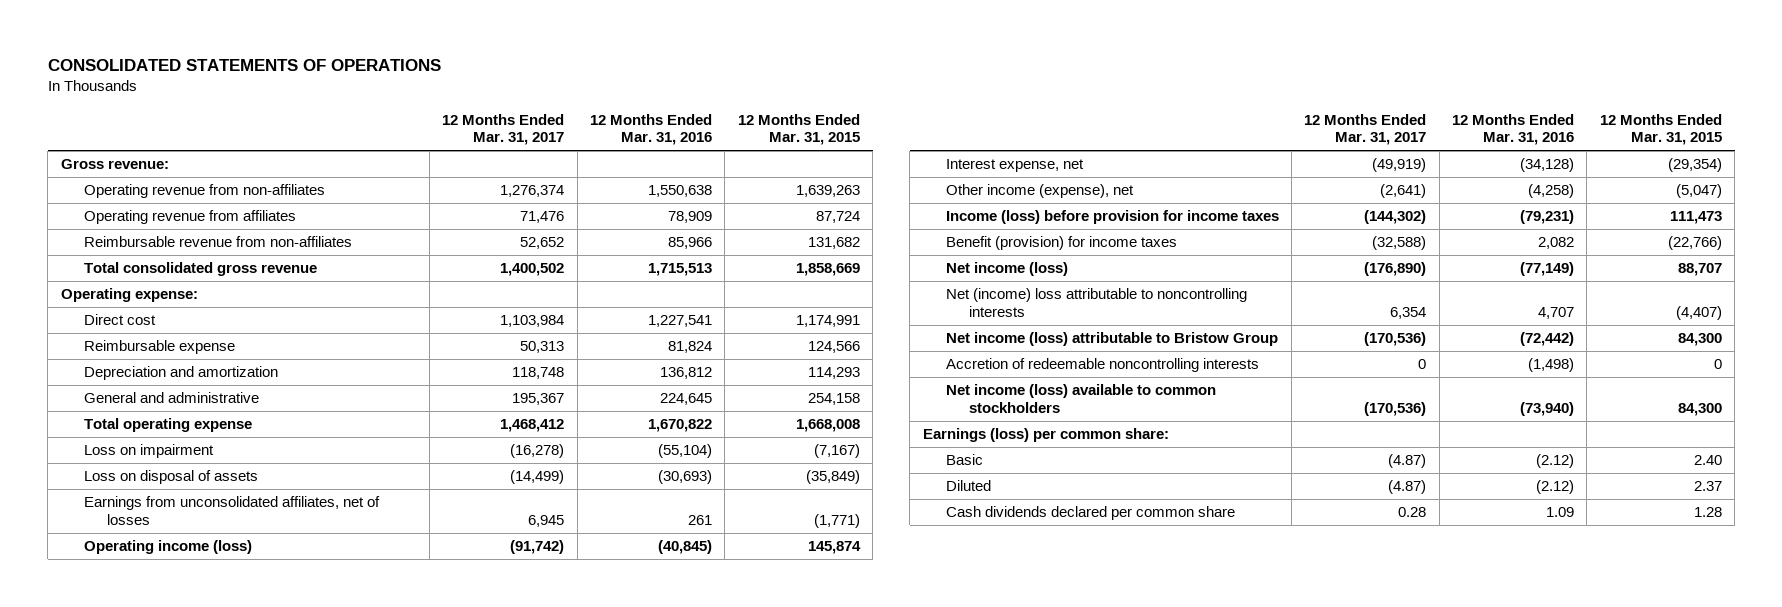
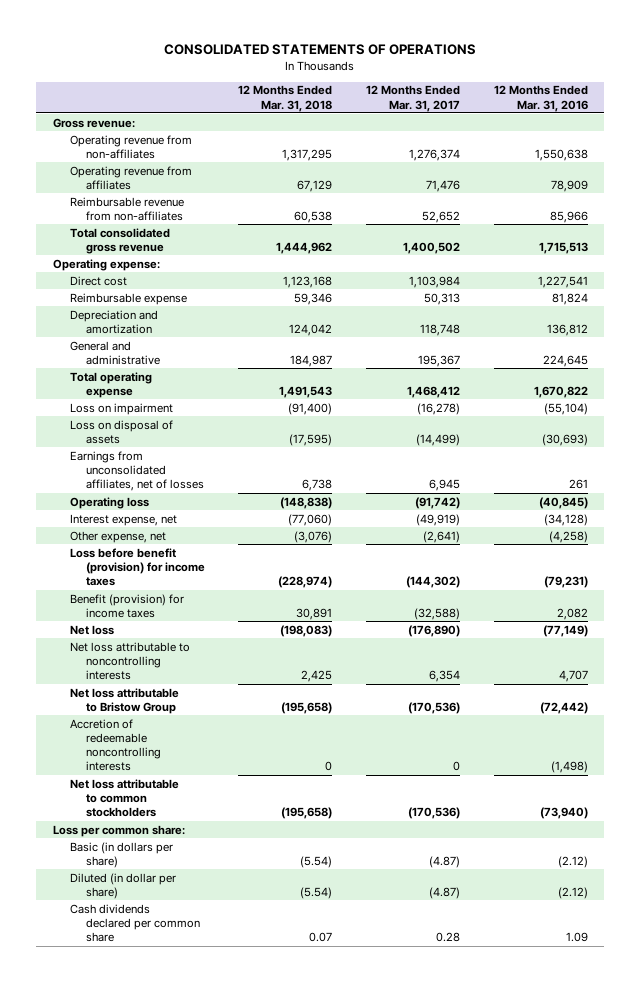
- | 12 Months Ended Mar. 31, 2017 | 12 Months Ended Mar. 31, 2016 | 12 Months Ended Mar. 31, 2015
+ | 12 Months Ended Mar. 31, 2018 | 12 Months Ended Mar. 31, 2017 | 12 Months Ended Mar. 31, 2016
- Operating income (loss) | (91,742) | (40,845) | 145,874
+ Operating loss | (148,838) | (91,742) | (40,845)
- Other income (expense), net | (2,641) | (4,258) | (5,047)
- Income (loss) before provision for income taxes | (144,302) | (79,231) | 111,473
+ Other expense, net | (3,076) | (2,641) | (4,258)
+ Loss before benefit (provision) for income taxes | (228,974) | (144,302) | (79,231)
- Net income (loss) | (176,890) | (77,149) | 88,707
- Net (income) loss attributable to noncontrolling interests | 6,354 | 4,707 | (4,407)
- Net income (loss) attributable to Bristow Group | (170,536) | (72,442) | 84,300
+ Net loss | (198,083) | (176,890) | (77,149)
+ Net loss attributable to noncontrolling interests | 2,425 | 6,354 | 4,707
+ Net loss attributable to Bristow Group | (195,658) | (170,536) | (72,442)
- Net income (loss) available to common stockholders | (170,536) | (73,940) | 84,300
- Earnings (loss) per common share:
- Basic | (4.87) | (2.12) | 2.40
- Diluted | (4.87) | (2.12) | 2.37
+ Net loss attributable to common stockholders | (195,658) | (170,536) | (73,940)
+ Loss per common share:
+ Basic (in dollars per share) | (5.54) | (4.87) | (2.12)
+ Diluted (in dollar per share) | (5.54) | (4.87) | (2.12)

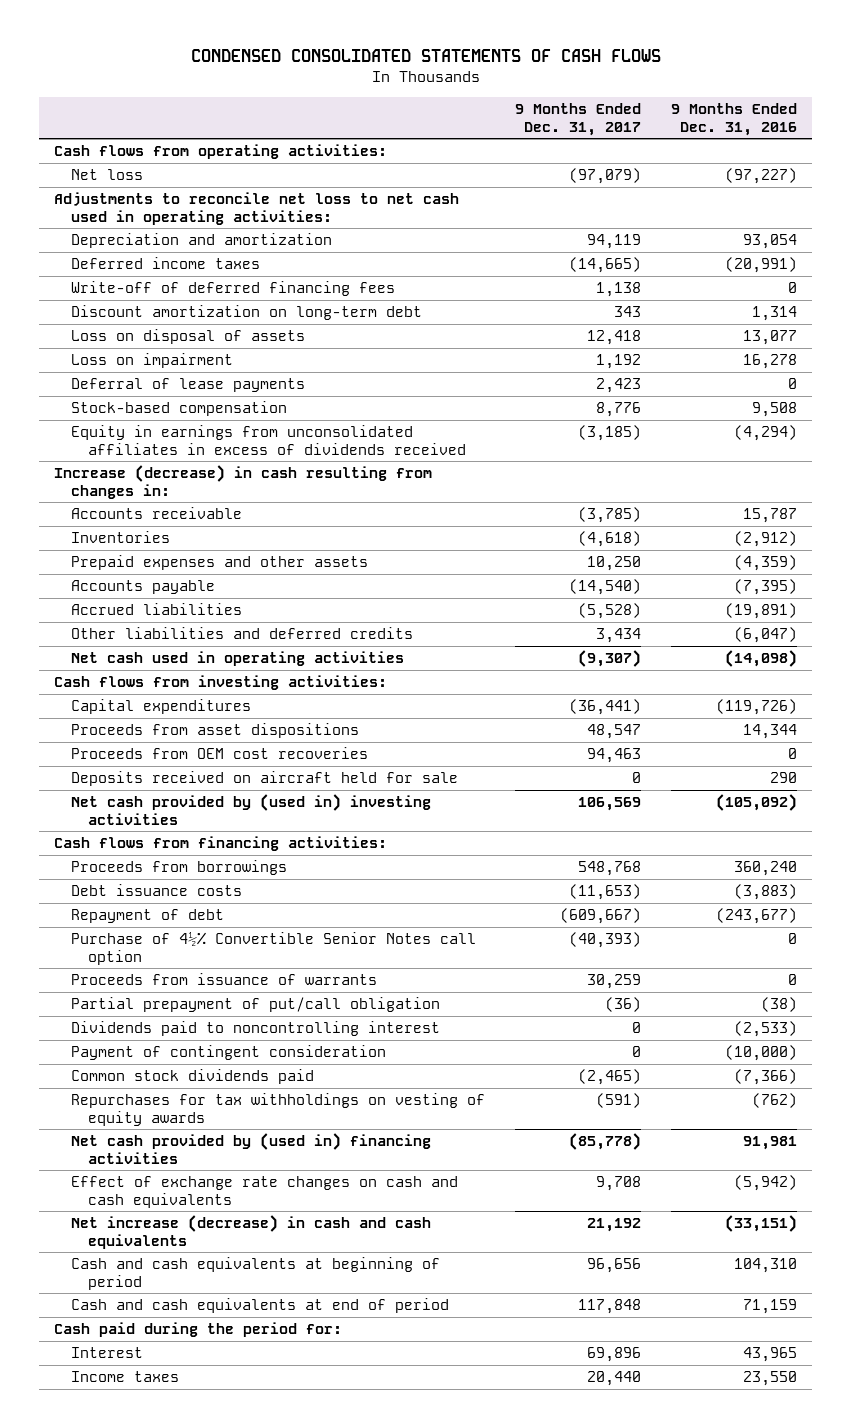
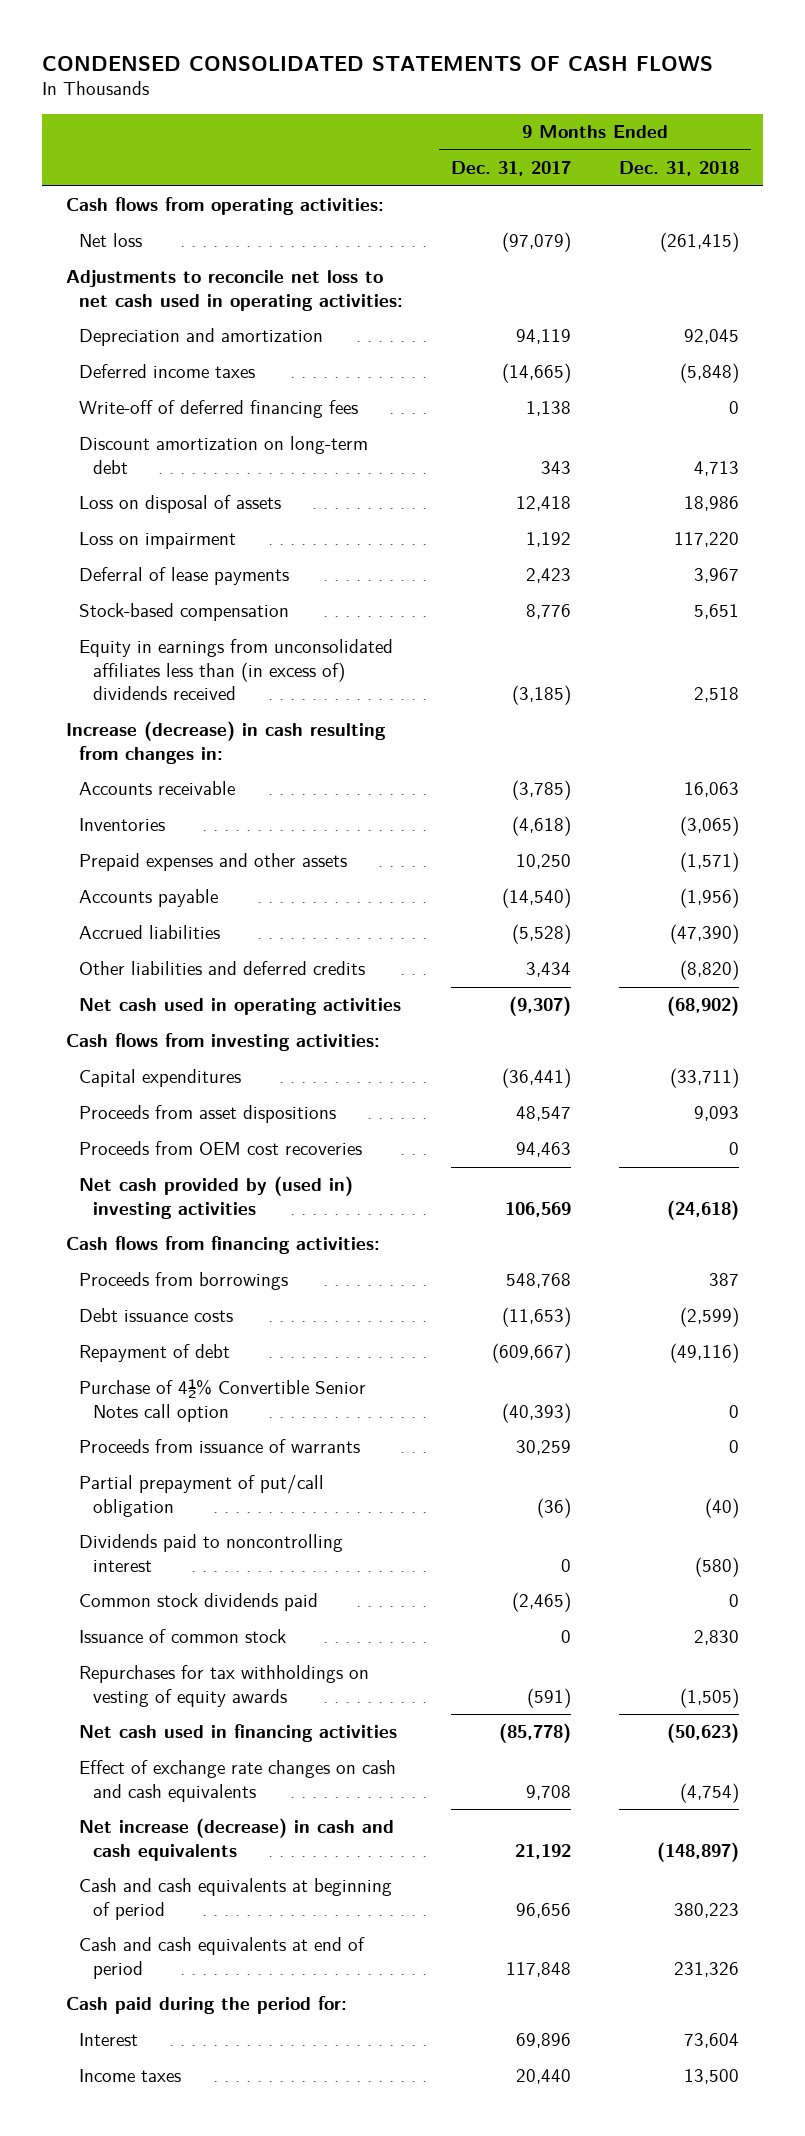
- | 9 Months Ended Dec. 31, 2017 | 9 Months Ended Dec. 31, 2016
+ | 9 Months Ended Dec. 31, 2017 | 9 Months Ended Dec. 31, 2018
- Equity in earnings from unconsolidated affiliates in excess of dividends received | (3,185) | (4,294)
+ Equity in earnings from unconsolidated affiliates less than (in excess of) dividends received | (3,185) | 2,518
- Deposits received on aircraft held for sale | 0 | 290
- Payment of contingent consideration | 0 | (10,000)
+ Issuance of common stock | 0 | 2,830
- Net cash provided by (used in) financing activities | (85,778) | 91,981
+ Net cash used in financing activities | (85,778) | (50,623)

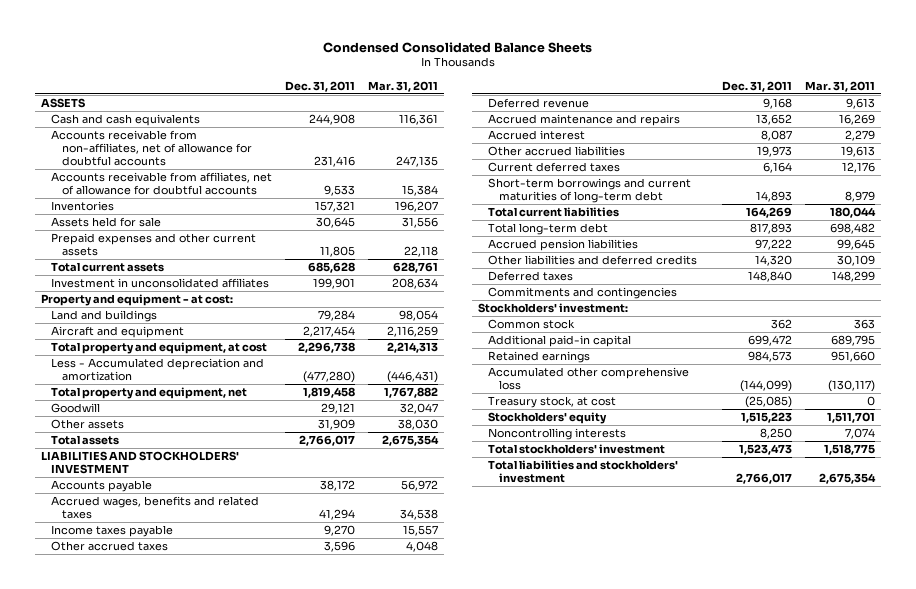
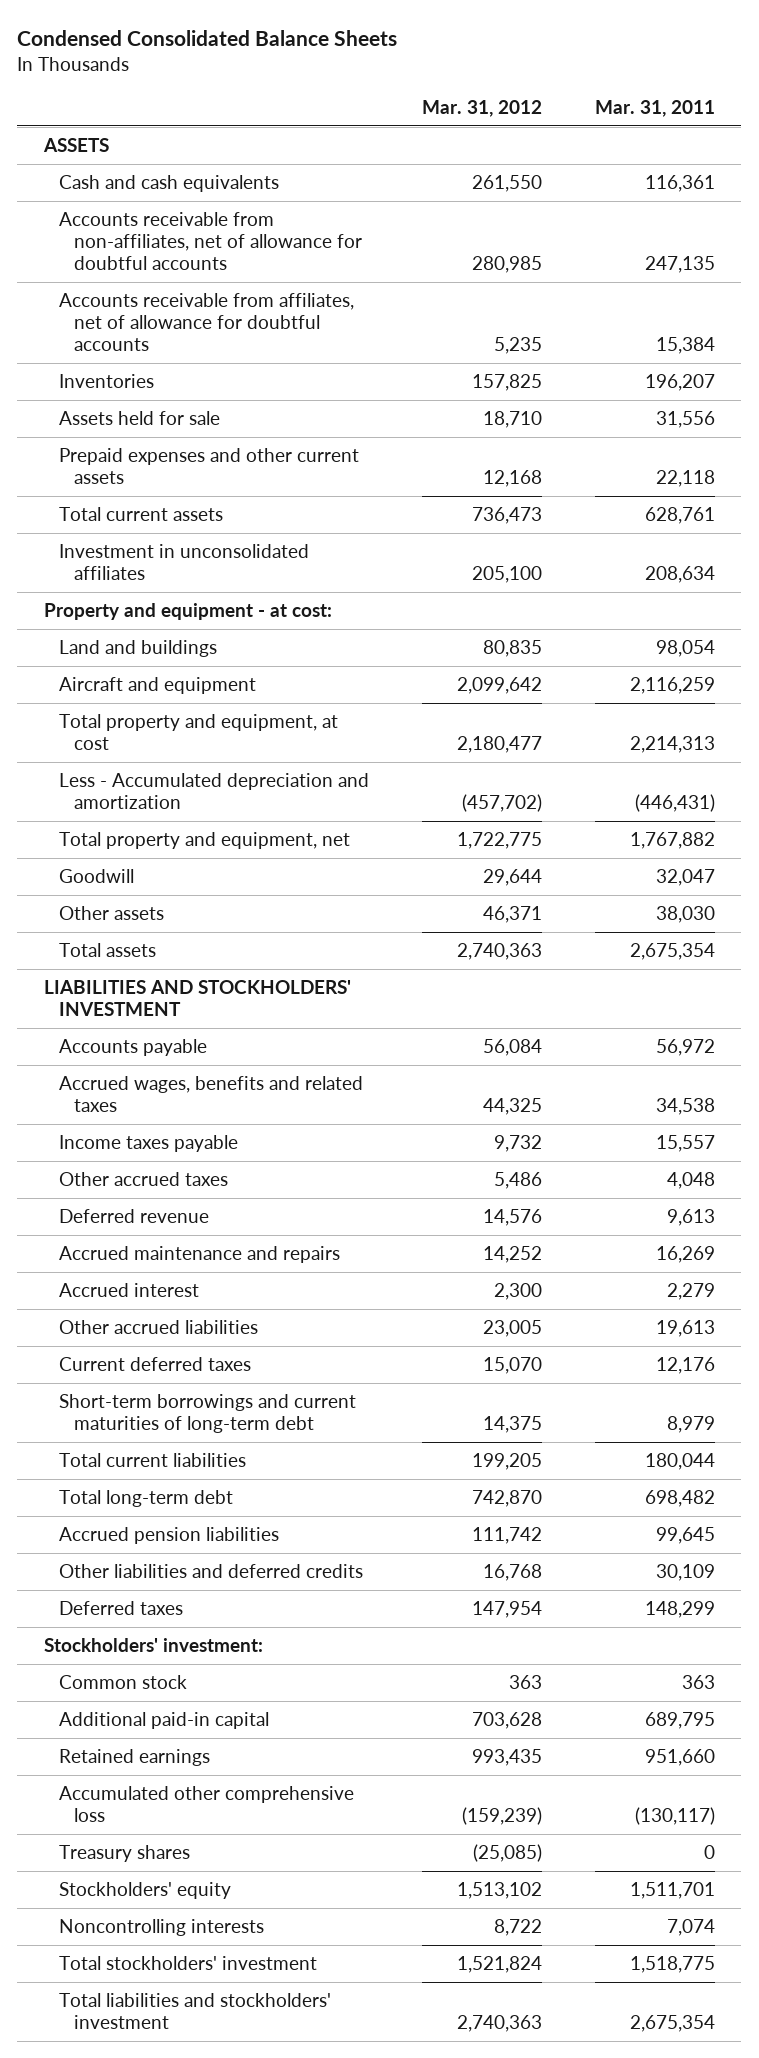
- | Dec. 31, 2011 | Mar. 31, 2011
+ | Mar. 31, 2012 | Mar. 31, 2011
- Commitments and contingencies
- Treasury stock, at cost | (25,085) | 0
+ Treasury shares | (25,085) | 0

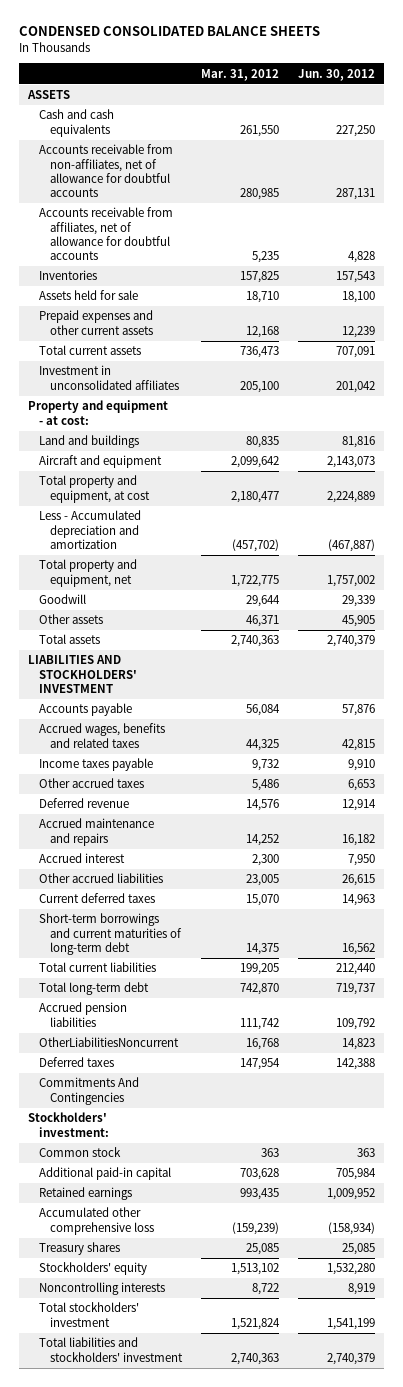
- Condensed Consolidated Balance Sheets
+ CONDENSED CONSOLIDATED BALANCE SHEETS
- | Mar. 31, 2012 | Mar. 31, 2011
+ | Mar. 31, 2012 | Jun. 30, 2012
- Other liabilities and deferred credits | 16,768 | 30,109
+ OtherLiabilitiesNoncurrent | 16,768 | 14,823
+ Commitments And Contingencies
- Treasury shares | (25,085) | 0
+ Treasury shares | 25,085 | 25,085

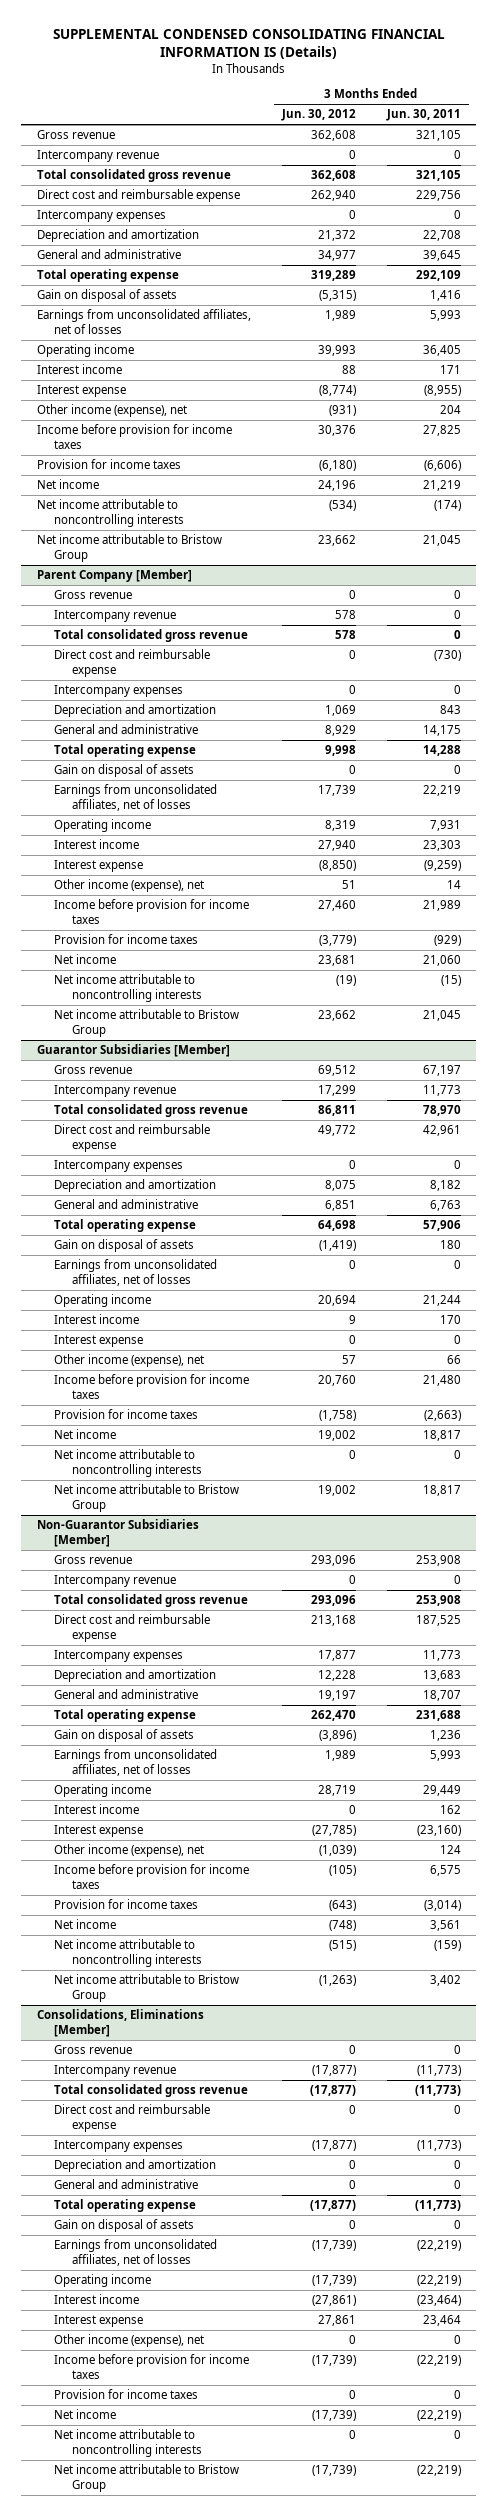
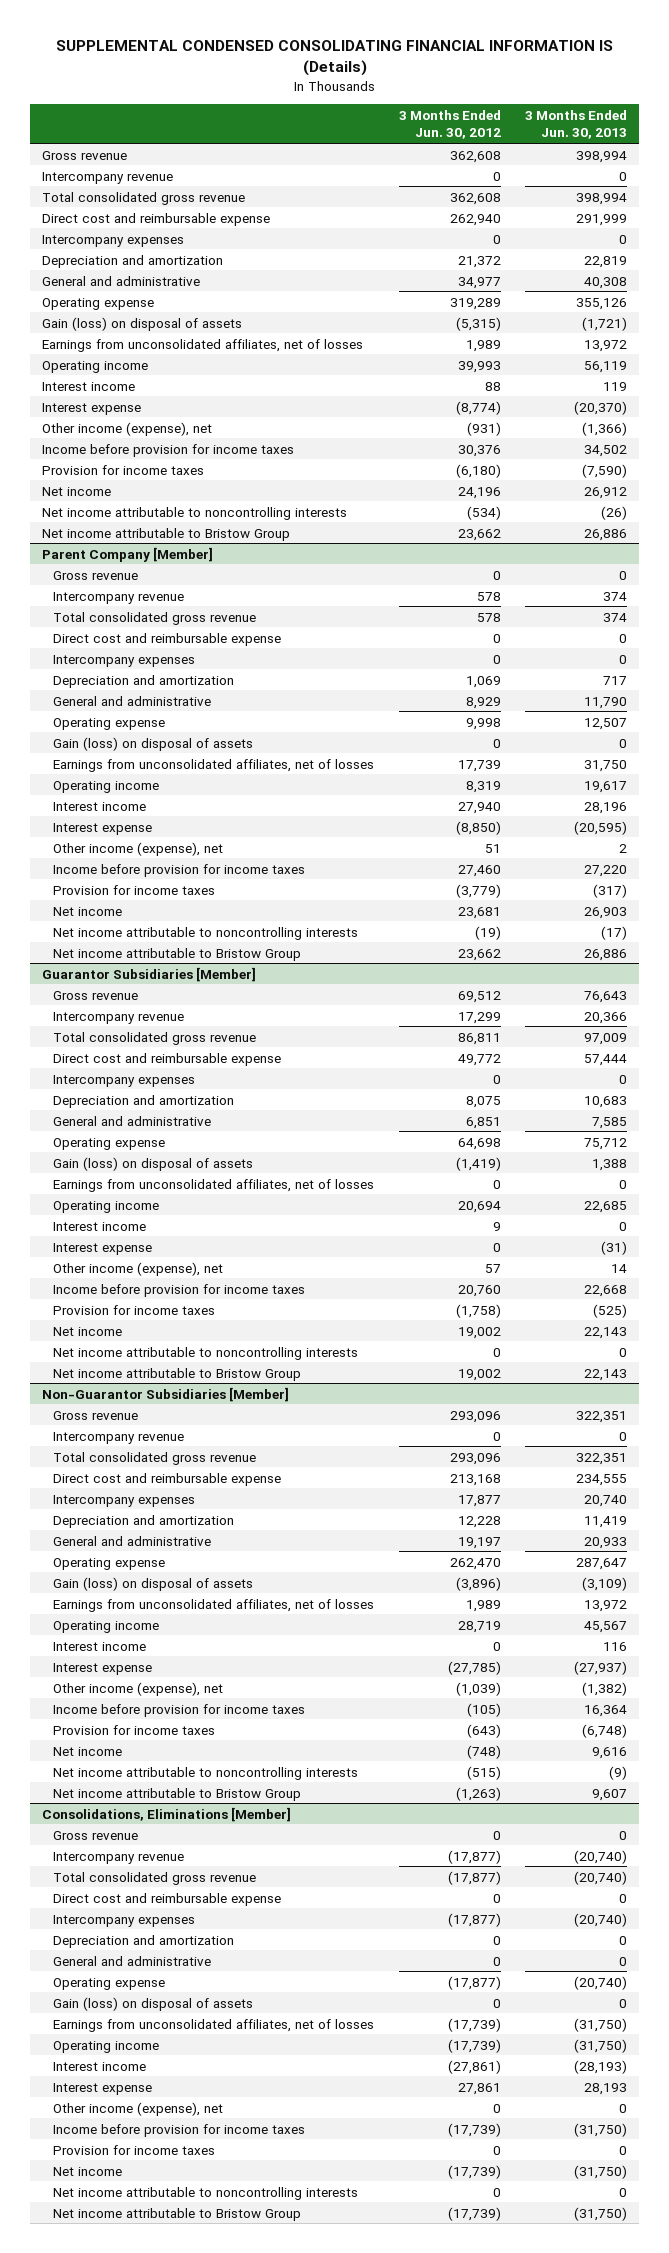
- | 3 Months Ended Jun. 30, 2012 | 3 Months Ended Jun. 30, 2011
+ | 3 Months Ended Jun. 30, 2012 | 3 Months Ended Jun. 30, 2013
- Total operating expense | 319,289 | 292,109
- Gain on disposal of assets | (5,315) | 1,416
+ Operating expense | 319,289 | 355,126
+ Gain (loss) on disposal of assets | (5,315) | (1,721)
@ Parent Company [Member]
- Total operating expense | 9,998 | 14,288
- Gain on disposal of assets | 0 | 0
+ Operating expense | 9,998 | 12,507
+ Gain (loss) on disposal of assets | 0 | 0
@ Guarantor Subsidiaries [Member]
- Total operating expense | 64,698 | 57,906
- Gain on disposal of assets | (1,419) | 180
+ Operating expense | 64,698 | 75,712
+ Gain (loss) on disposal of assets | (1,419) | 1,388
@ Non-Guarantor Subsidiaries [Member]
- Total operating expense | 262,470 | 231,688
- Gain on disposal of assets | (3,896) | 1,236
+ Operating expense | 262,470 | 287,647
+ Gain (loss) on disposal of assets | (3,896) | (3,109)
@ Consolidations, Eliminations [Member]
- Total operating expense | (17,877) | (11,773)
- Gain on disposal of assets | 0 | 0
+ Operating expense | (17,877) | (20,740)
+ Gain (loss) on disposal of assets | 0 | 0

